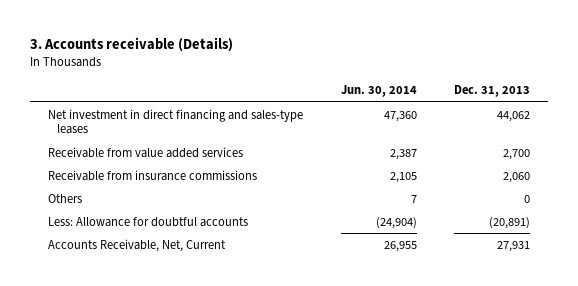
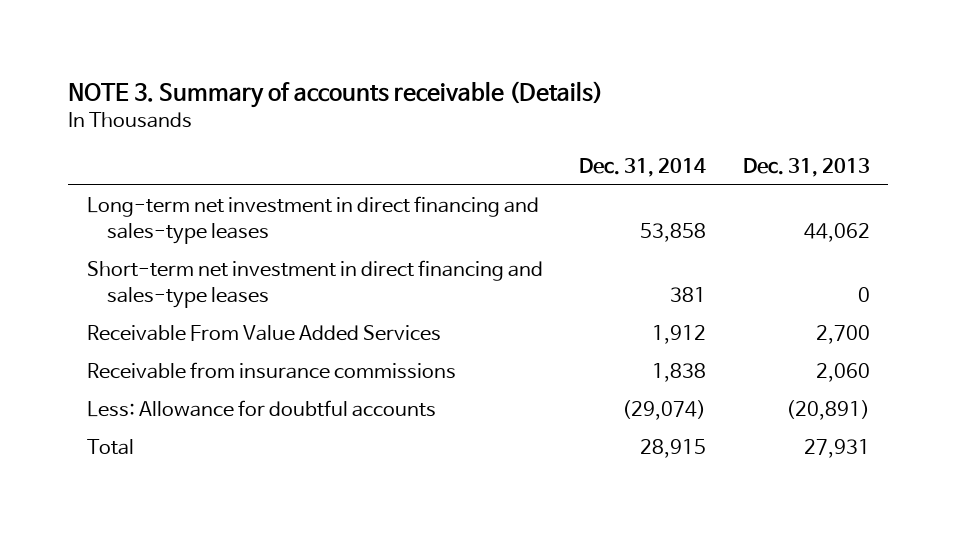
- 3. Accounts receivable (Details)
+ NOTE 3. Summary of accounts receivable (Details)
- | Jun. 30, 2014 | Dec. 31, 2013
+ | Dec. 31, 2014 | Dec. 31, 2013
- Net investment in direct financing and sales-type leases | 47,360 | 44,062
- Receivable from value added services | 2,387 | 2,700
+ Long-term net investment in direct financing and sales-type leases | 53,858 | 44,062
+ Short-term net investment in direct financing and sales-type leases | 381 | 0
+ Receivable From Value Added Services | 1,912 | 2,700
- Others | 7 | 0
- Accounts Receivable, Net, Current | 26,955 | 27,931
+ Total | 28,915 | 27,931

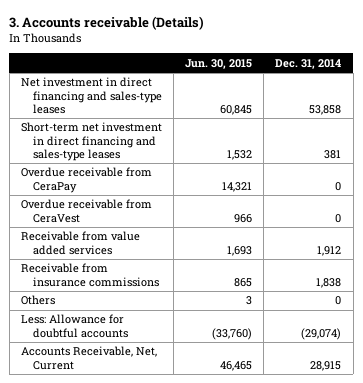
- NOTE 3. Summary of accounts receivable (Details)
+ 3. Accounts receivable (Details)
- | Dec. 31, 2014 | Dec. 31, 2013
+ | Jun. 30, 2015 | Dec. 31, 2014
- Long-term net investment in direct financing and sales-type leases | 53,858 | 44,062
+ Net investment in direct financing and sales-type leases | 60,845 | 53,858
- Receivable From Value Added Services | 1,912 | 2,700
+ Overdue receivable from CeraPay | 14,321 | 0
+ Overdue receivable from CeraVest | 966 | 0
+ Receivable from value added services | 1,693 | 1,912
+ Others | 3 | 0
- Total | 28,915 | 27,931
+ Accounts Receivable, Net, Current | 46,465 | 28,915

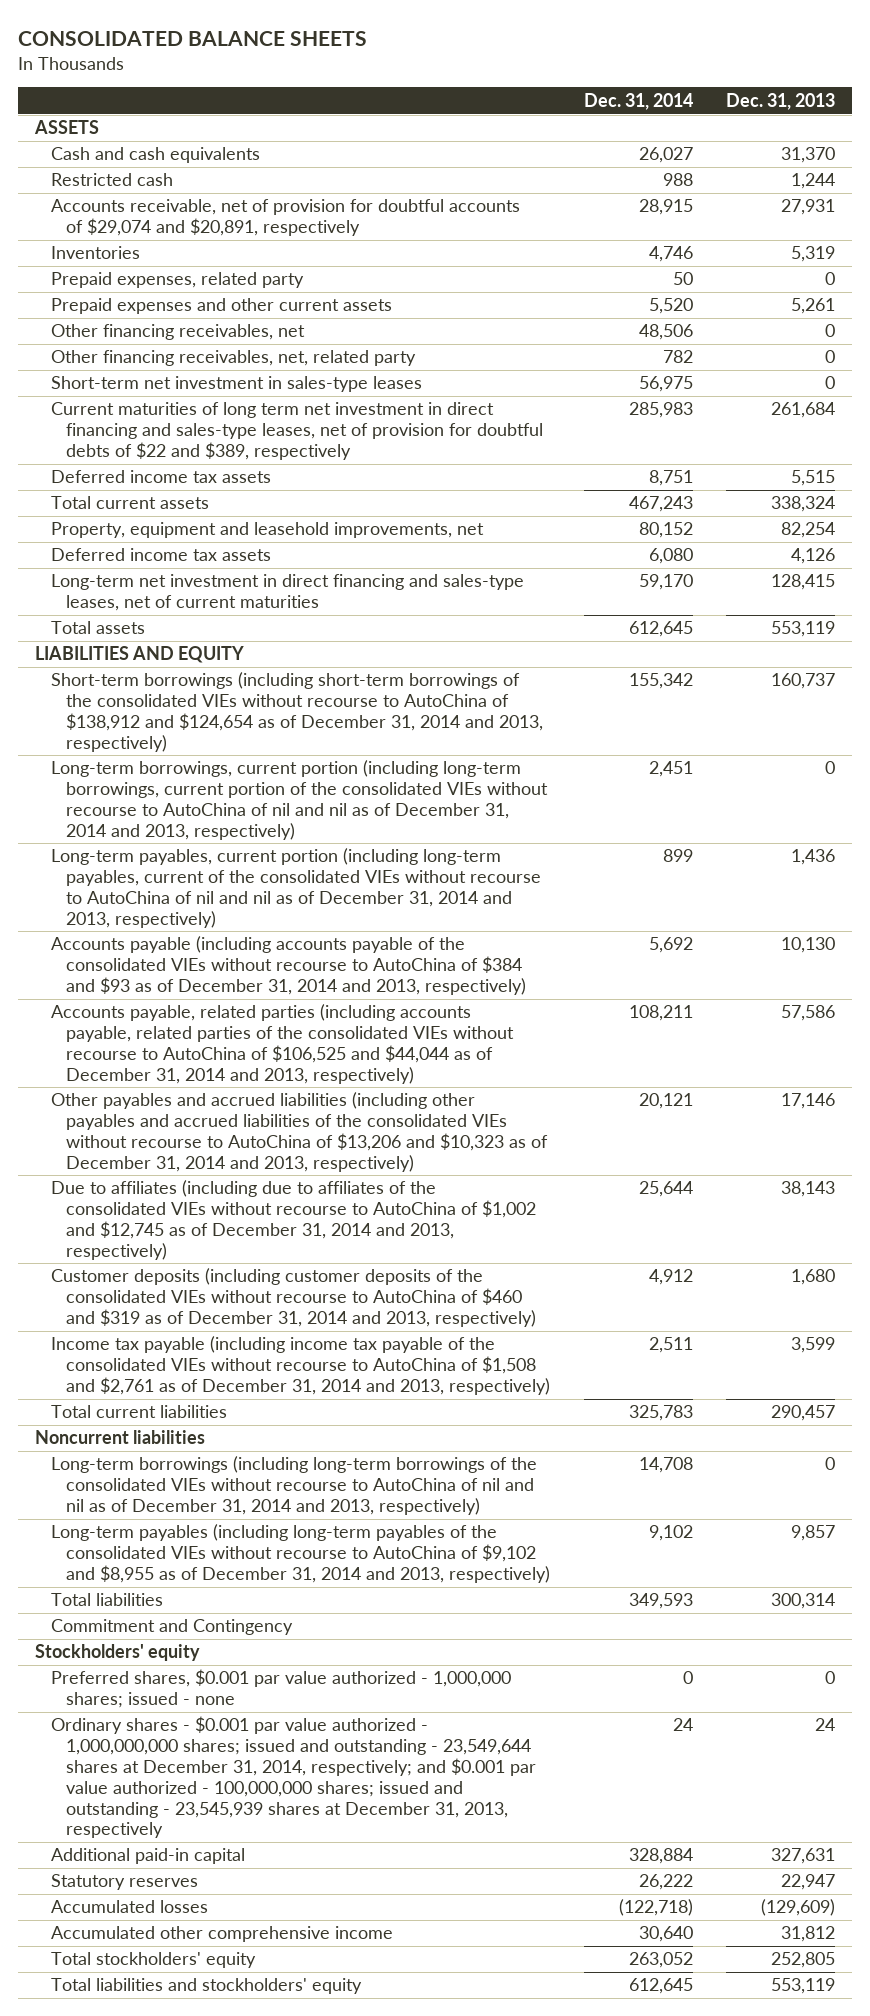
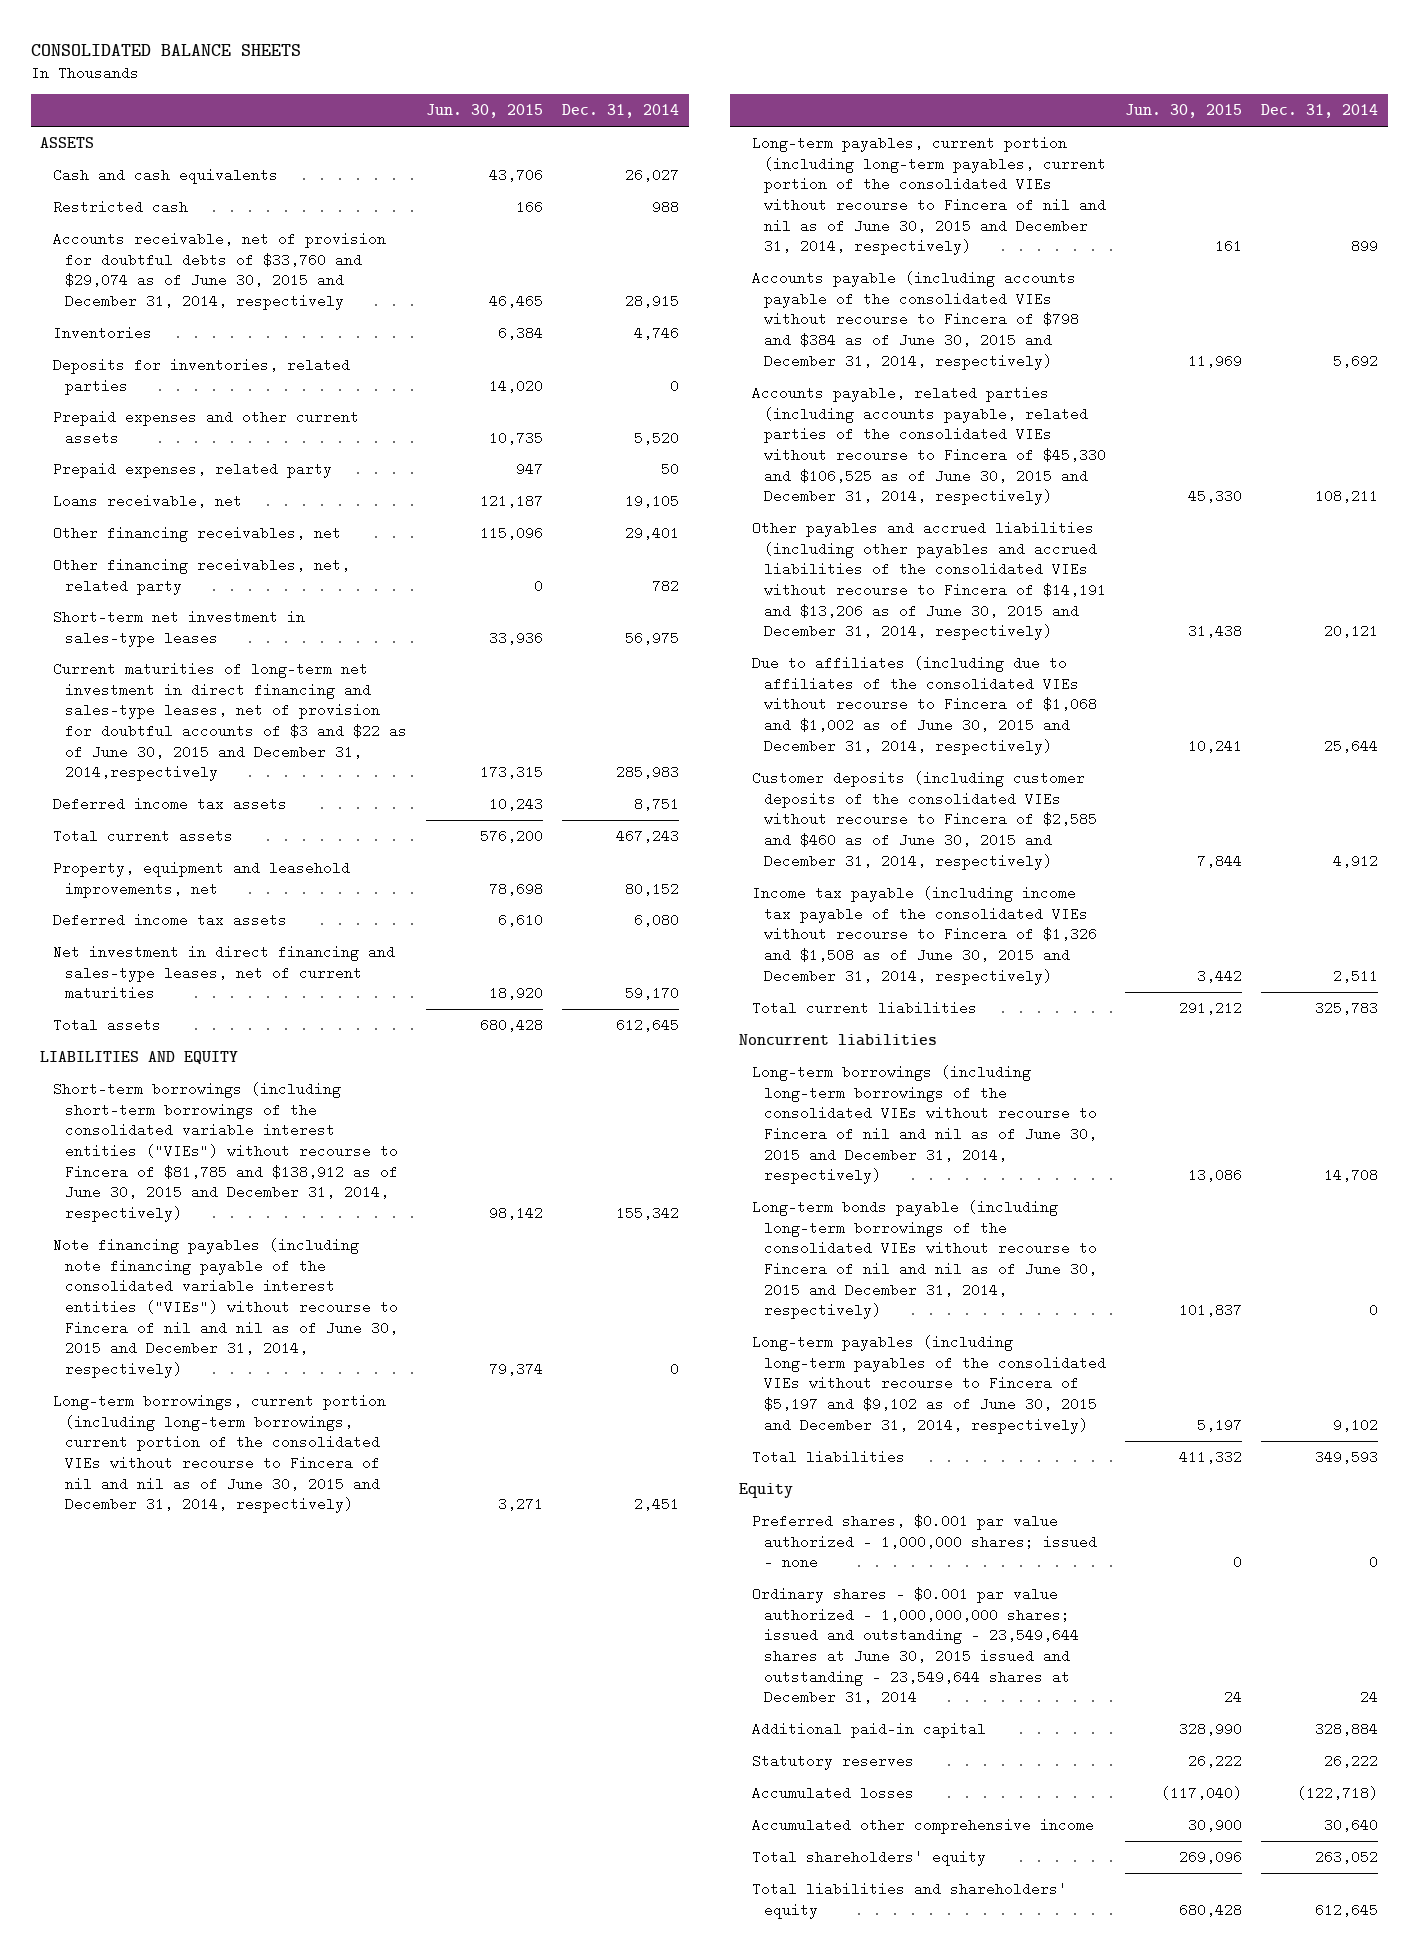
- | Dec. 31, 2014 | Dec. 31, 2013
+ | Jun. 30, 2015 | Dec. 31, 2014
- Accounts receivable, net of provision for doubtful accounts of $29,074 and $20,891, respectively | 28,915 | 27,931
+ Accounts receivable, net of provision for doubtful debts of $33,760 and $29,074 as of June 30, 2015 and December 31, 2014, respectively | 46,465 | 28,915
+ Deposits for inventories, related parties | 14,020 | 0
- Other financing receivables, net | 48,506 | 0
moved down: Prepaid expenses, related party | 947 | 50
+ Loans receivable, net | 121,187 | 19,105
+ Other financing receivables, net | 115,096 | 29,401
- Current maturities of long term net investment in direct financing and sales-type leases, net of provision for doubtful debts of $22 and $389, respectively | 285,983 | 261,684
+ Current maturities of long-term net investment in direct financing and sales-type leases, net of provision for doubtful accounts of $3 and $22 as of June 30, 2015 and December 31, 2014,respectively | 173,315 | 285,983
- Long-term net investment in direct financing and sales-type leases, net of current maturities | 59,170 | 128,415
+ Net investment in direct financing and sales-type leases, net of current maturities | 18,920 | 59,170
- Short-term borrowings (including short-term borrowings of the consolidated VIEs without recourse to AutoChina of $138,912 and $124,654 as of December 31, 2014 and 2013, respectively) | 155,342 | 160,737
- Long-term borrowings, current portion (including long-term borrowings, current portion of the consolidated VIEs without recourse to AutoChina of nil and nil as of December 31, 2014 and 2013, respectively) | 2,451 | 0
- Long-term payables, current portion (including long-term payables, current of the consolidated VIEs without recourse to AutoChina of nil and nil as of December 31, 2014 and 2013, respectively) | 899 | 1,436
- Accounts payable (including accounts payable of the consolidated VIEs without recourse to AutoChina of $384 and $93 as of December 31, 2014 and 2013, respectively) | 5,692 | 10,130
- Accounts payable, related parties (including accounts payable, related parties of the consolidated VIEs without recourse to AutoChina of $106,525 and $44,044 as of December 31, 2014 and 2013, respectively) | 108,211 | 57,586
- Other payables and accrued liabilities (including other payables and accrued liabilities of the consolidated VIEs without recourse to AutoChina of $13,206 and $10,323 as of December 31, 2014 and 2013, respectively) | 20,121 | 17,146
- Due to affiliates (including due to affiliates of the consolidated VIEs without recourse to AutoChina of $1,002 and $12,745 as of December 31, 2014 and 2013, respectively) | 25,644 | 38,143
- Customer deposits (including customer deposits of the consolidated VIEs without recourse to AutoChina of $460 and $319 as of December 31, 2014 and 2013, respectively) | 4,912 | 1,680
- Income tax payable (including income tax payable of the consolidated VIEs without recourse to AutoChina of $1,508 and $2,761 as of December 31, 2014 and 2013, respectively) | 2,511 | 3,599
+ Short-term borrowings (including short-term borrowings of the consolidated variable interest entities ("VIEs") without recourse to Fincera of $81,785 and $138,912 as of June 30, 2015 and December 31, 2014, respectively) | 98,142 | 155,342
+ Note financing payables (including note financing payable of the consolidated variable interest entities ("VIEs") without recourse to Fincera of nil and nil as of June 30, 2015 and December 31, 2014, respectively) | 79,374 | 0
+ Long-term borrowings, current portion (including long-term borrowings, current portion of the consolidated VIEs without recourse to Fincera of nil and nil as of June 30, 2015 and December 31, 2014, respectively) | 3,271 | 2,451
+ Long-term payables, current portion (including long-term payables, current portion of the consolidated VIEs without recourse to Fincera of nil and nil as of June 30, 2015 and December 31, 2014, respectively) | 161 | 899
+ Accounts payable (including accounts payable of the consolidated VIEs without recourse to Fincera of $798 and $384 as of June 30, 2015 and December 31, 2014, respectively) | 11,969 | 5,692
+ Accounts payable, related parties (including accounts payable, related parties of the consolidated VIEs without recourse to Fincera of $45,330 and $106,525 as of June 30, 2015 and December 31, 2014, respectively) | 45,330 | 108,211
+ Other payables and accrued liabilities (including other payables and accrued liabilities of the consolidated VIEs without recourse to Fincera of $14,191 and $13,206 as of June 30, 2015 and December 31, 2014, respectively) | 31,438 | 20,121
+ Due to affiliates (including due to affiliates of the consolidated VIEs without recourse to Fincera of $1,068 and $1,002 as of June 30, 2015 and December 31, 2014, respectively) | 10,241 | 25,644
+ Customer deposits (including customer deposits of the consolidated VIEs without recourse to Fincera of $2,585 and $460 as of June 30, 2015 and December 31, 2014, respectively) | 7,844 | 4,912
+ Income tax payable (including income tax payable of the consolidated VIEs without recourse to Fincera of $1,326 and $1,508 as of June 30, 2015 and December 31, 2014, respectively) | 3,442 | 2,511
- Long-term borrowings (including long-term borrowings of the consolidated VIEs without recourse to AutoChina of nil and nil as of December 31, 2014 and 2013, respectively) | 14,708 | 0
- Long-term payables (including long-term payables of the consolidated VIEs without recourse to AutoChina of $9,102 and $8,955 as of December 31, 2014 and 2013, respectively) | 9,102 | 9,857
+ Long-term borrowings (including long-term borrowings of the consolidated VIEs without recourse to Fincera of nil and nil as of June 30, 2015 and December 31, 2014, respectively) | 13,086 | 14,708
+ Long-term bonds payable (including long-term borrowings of the consolidated VIEs without recourse to Fincera of nil and nil as of June 30, 2015 and December 31, 2014, respectively) | 101,837 | 0
+ Long-term payables (including long-term payables of the consolidated VIEs without recourse to Fincera of $5,197 and $9,102 as of June 30, 2015 and December 31, 2014, respectively) | 5,197 | 9,102
- Commitment and Contingency
- Stockholders' equity
+ Equity
- Ordinary shares - $0.001 par value authorized - 1,000,000,000 shares; issued and outstanding - 23,549,644 shares at December 31, 2014, respectively; and $0.001 par value authorized - 100,000,000 shares; issued and outstanding - 23,545,939 shares at December 31, 2013, respectively | 24 | 24
+ Ordinary shares - $0.001 par value authorized - 1,000,000,000 shares; issued and outstanding - 23,549,644 shares at June 30, 2015 issued and outstanding - 23,549,644 shares at December 31, 2014 | 24 | 24
- Total stockholders' equity | 263,052 | 252,805
- Total liabilities and stockholders' equity | 612,645 | 553,119
+ Total shareholders' equity | 269,096 | 263,052
+ Total liabilities and shareholders' equity | 680,428 | 612,645

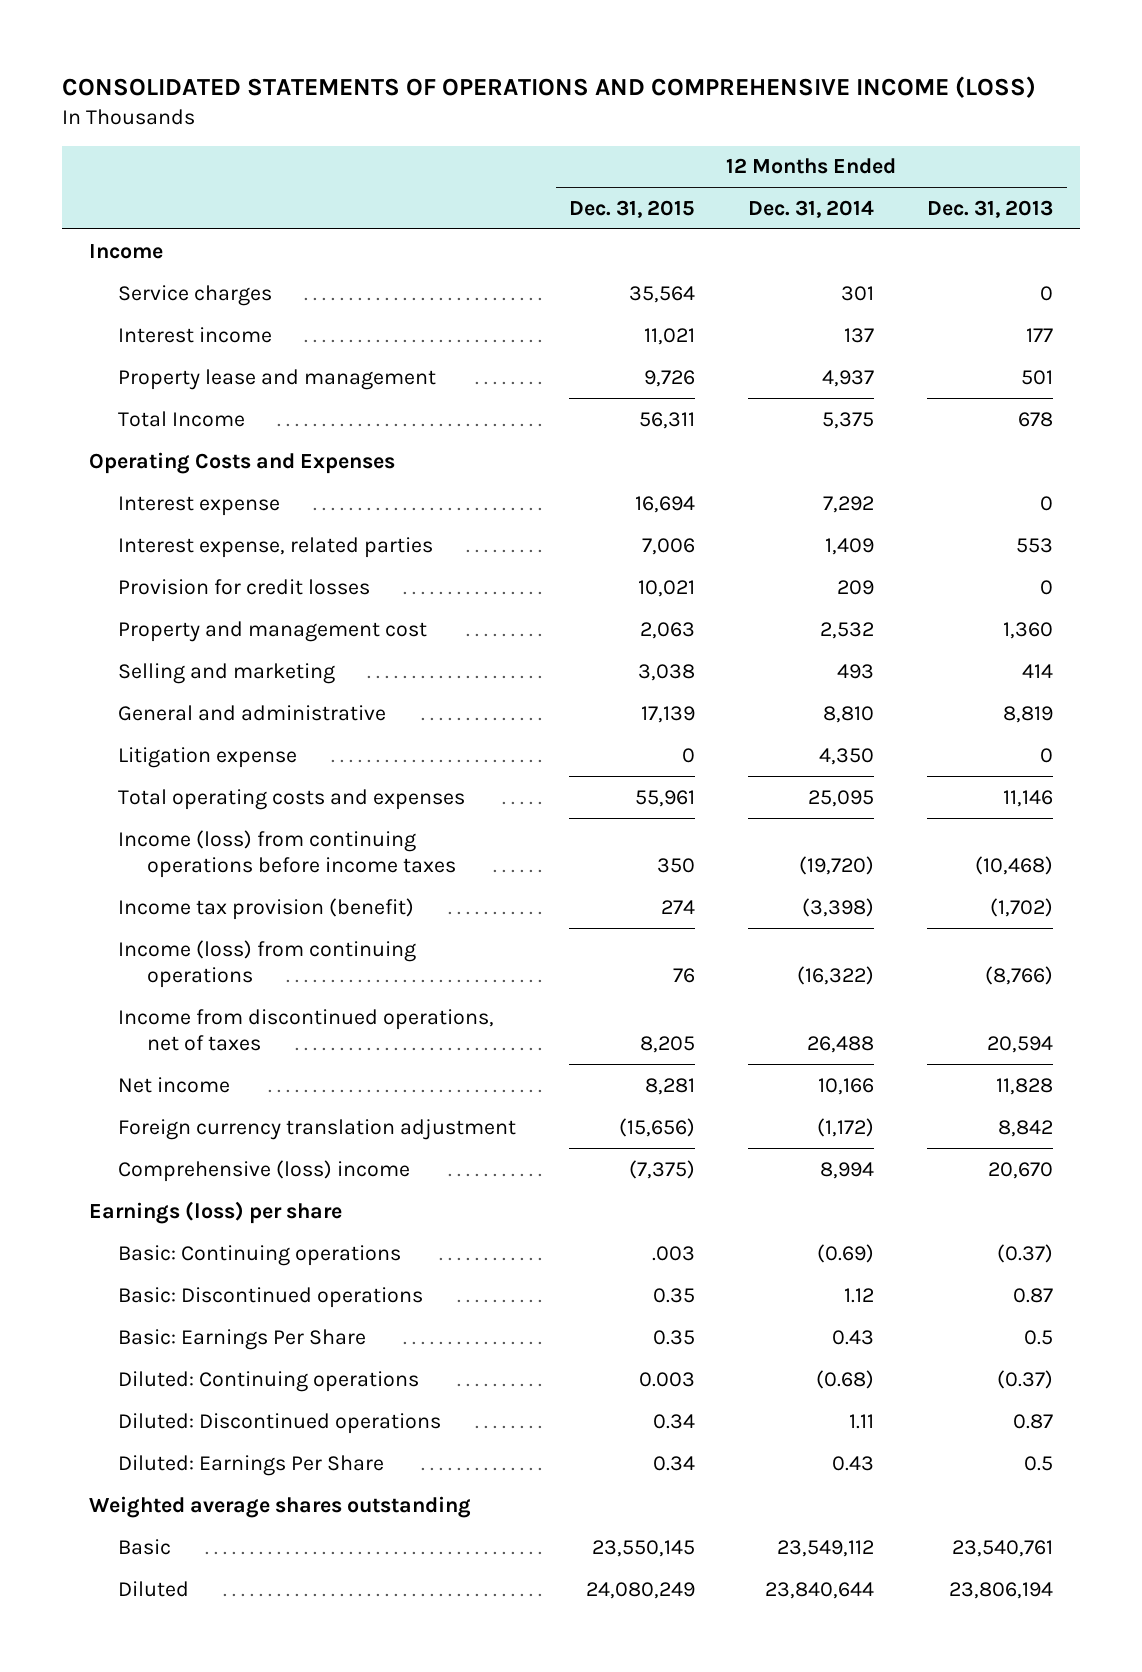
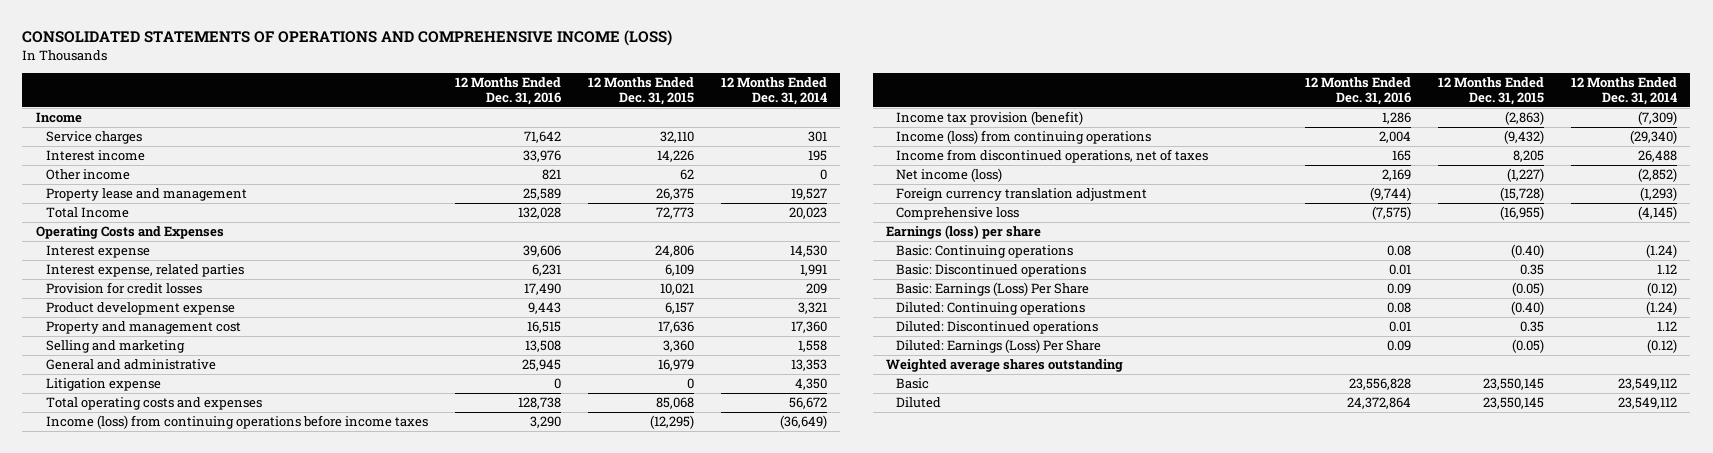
- | 12 Months Ended Dec. 31, 2015 | 12 Months Ended Dec. 31, 2014 | 12 Months Ended Dec. 31, 2013
+ | 12 Months Ended Dec. 31, 2016 | 12 Months Ended Dec. 31, 2015 | 12 Months Ended Dec. 31, 2014
- Service charges | 35,564 | 301 | 0
- Interest income | 11,021 | 137 | 177
- Property lease and management | 9,726 | 4,937 | 501
- Total Income | 56,311 | 5,375 | 678
+ Service charges | 71,642 | 32,110 | 301
+ Interest income | 33,976 | 14,226 | 195
+ Other income | 821 | 62 | 0
+ Property lease and management | 25,589 | 26,375 | 19,527
+ Total Income | 132,028 | 72,773 | 20,023
- Interest expense | 16,694 | 7,292 | 0
- Interest expense, related parties | 7,006 | 1,409 | 553
+ Interest expense | 39,606 | 24,806 | 14,530
+ Interest expense, related parties | 6,231 | 6,109 | 1,991
- Property and management cost | 2,063 | 2,532 | 1,360
- Selling and marketing | 3,038 | 493 | 414
- General and administrative | 17,139 | 8,810 | 8,819
+ Product development expense | 9,443 | 6,157 | 3,321
+ Property and management cost | 16,515 | 17,636 | 17,360
+ Selling and marketing | 13,508 | 3,360 | 1,558
+ General and administrative | 25,945 | 16,979 | 13,353
- Total operating costs and expenses | 55,961 | 25,095 | 11,146
- Income (loss) from continuing operations before income taxes | 350 | (19,720) | (10,468)
- Income tax provision (benefit) | 274 | (3,398) | (1,702)
- Income (loss) from continuing operations | 76 | (16,322) | (8,766)
+ Total operating costs and expenses | 128,738 | 85,068 | 56,672
+ Income (loss) from continuing operations before income taxes | 3,290 | (12,295) | (36,649)
+ Income tax provision (benefit) | 1,286 | (2,863) | (7,309)
+ Income (loss) from continuing operations | 2,004 | (9,432) | (29,340)
- Net income | 8,281 | 10,166 | 11,828
- Foreign currency translation adjustment | (15,656) | (1,172) | 8,842
- Comprehensive (loss) income | (7,375) | 8,994 | 20,670
+ Net income (loss) | 2,169 | (1,227) | (2,852)
+ Foreign currency translation adjustment | (9,744) | (15,728) | (1,293)
+ Comprehensive loss | (7,575) | (16,955) | (4,145)
- Basic: Continuing operations | .003 | (0.69) | (0.37)
+ Basic: Continuing operations | 0.08 | (0.40) | (1.24)
- Basic: Earnings Per Share | 0.35 | 0.43 | 0.5
- Diluted: Continuing operations | 0.003 | (0.68) | (0.37)
- Diluted: Discontinued operations | 0.34 | 1.11 | 0.87
- Diluted: Earnings Per Share | 0.34 | 0.43 | 0.5
+ Basic: Earnings (Loss) Per Share | 0.09 | (0.05) | (0.12)
+ Diluted: Continuing operations | 0.08 | (0.40) | (1.24)
+ Diluted: Discontinued operations | 0.01 | 0.35 | 1.12
+ Diluted: Earnings (Loss) Per Share | 0.09 | (0.05) | (0.12)
- Diluted | 24,080,249 | 23,840,644 | 23,806,194
+ Diluted | 24,372,864 | 23,550,145 | 23,549,112

